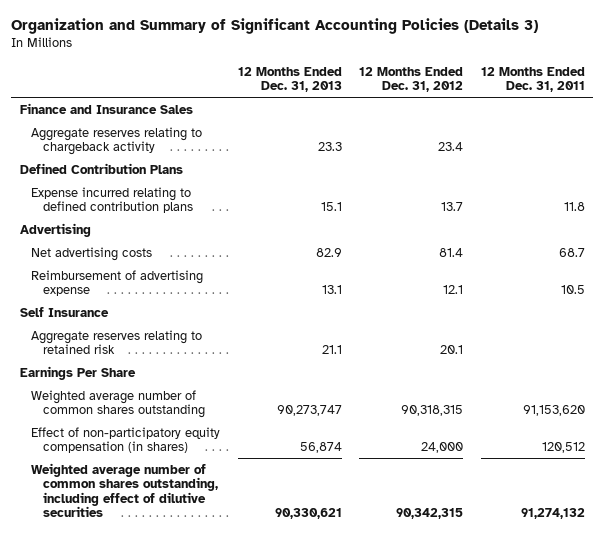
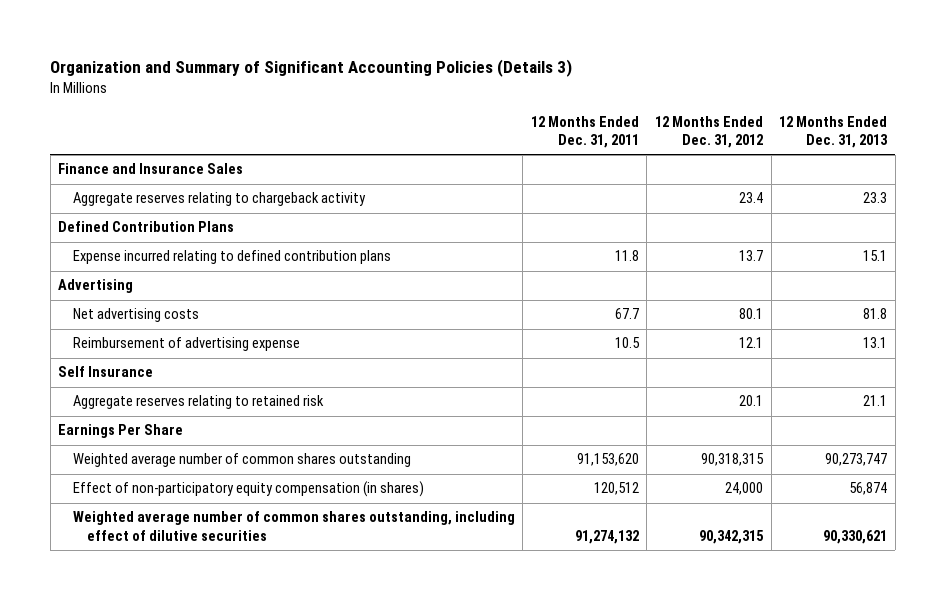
- | 12 Months Ended Dec. 31, 2013 | 12 Months Ended Dec. 31, 2012 | 12 Months Ended Dec. 31, 2011
+ | 12 Months Ended Dec. 31, 2011 | 12 Months Ended Dec. 31, 2012 | 12 Months Ended Dec. 31, 2013
- Net advertising costs | 82.9 | 81.4 | 68.7
+ Net advertising costs | 67.7 | 80.1 | 81.8

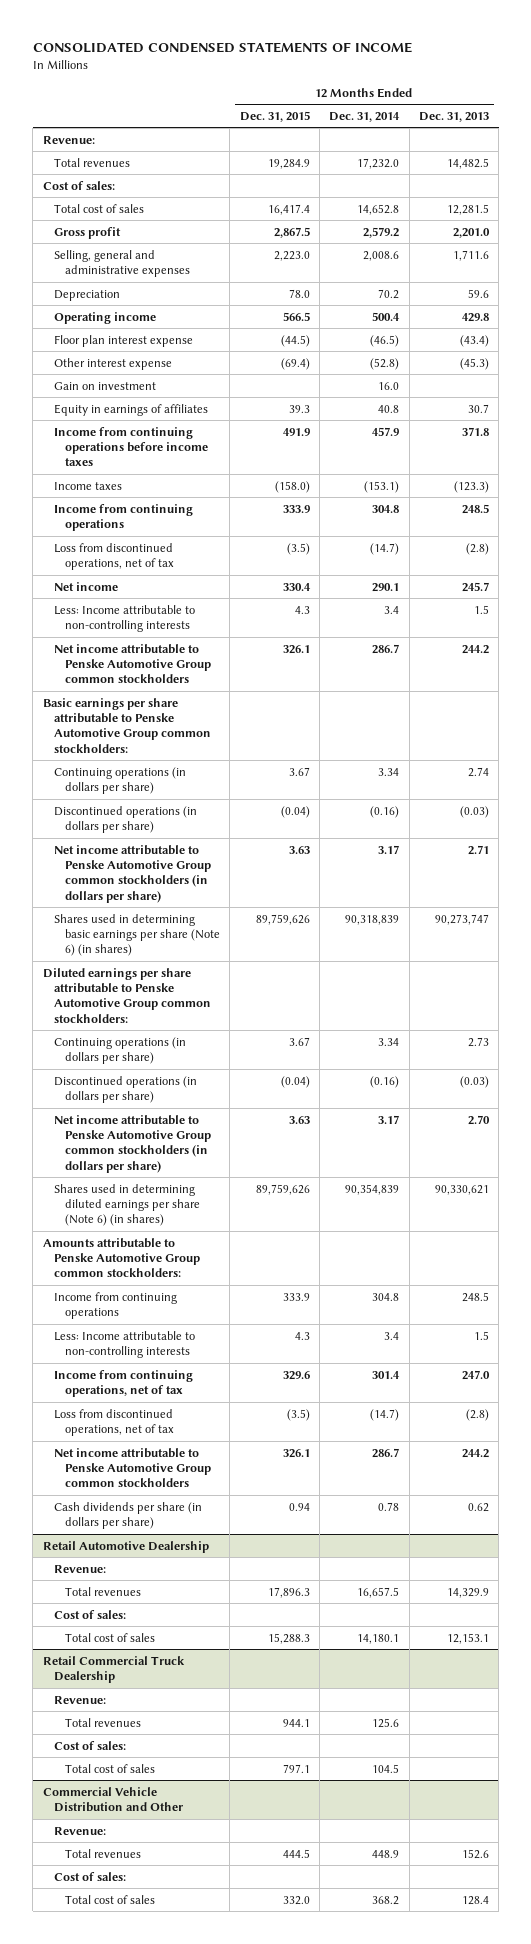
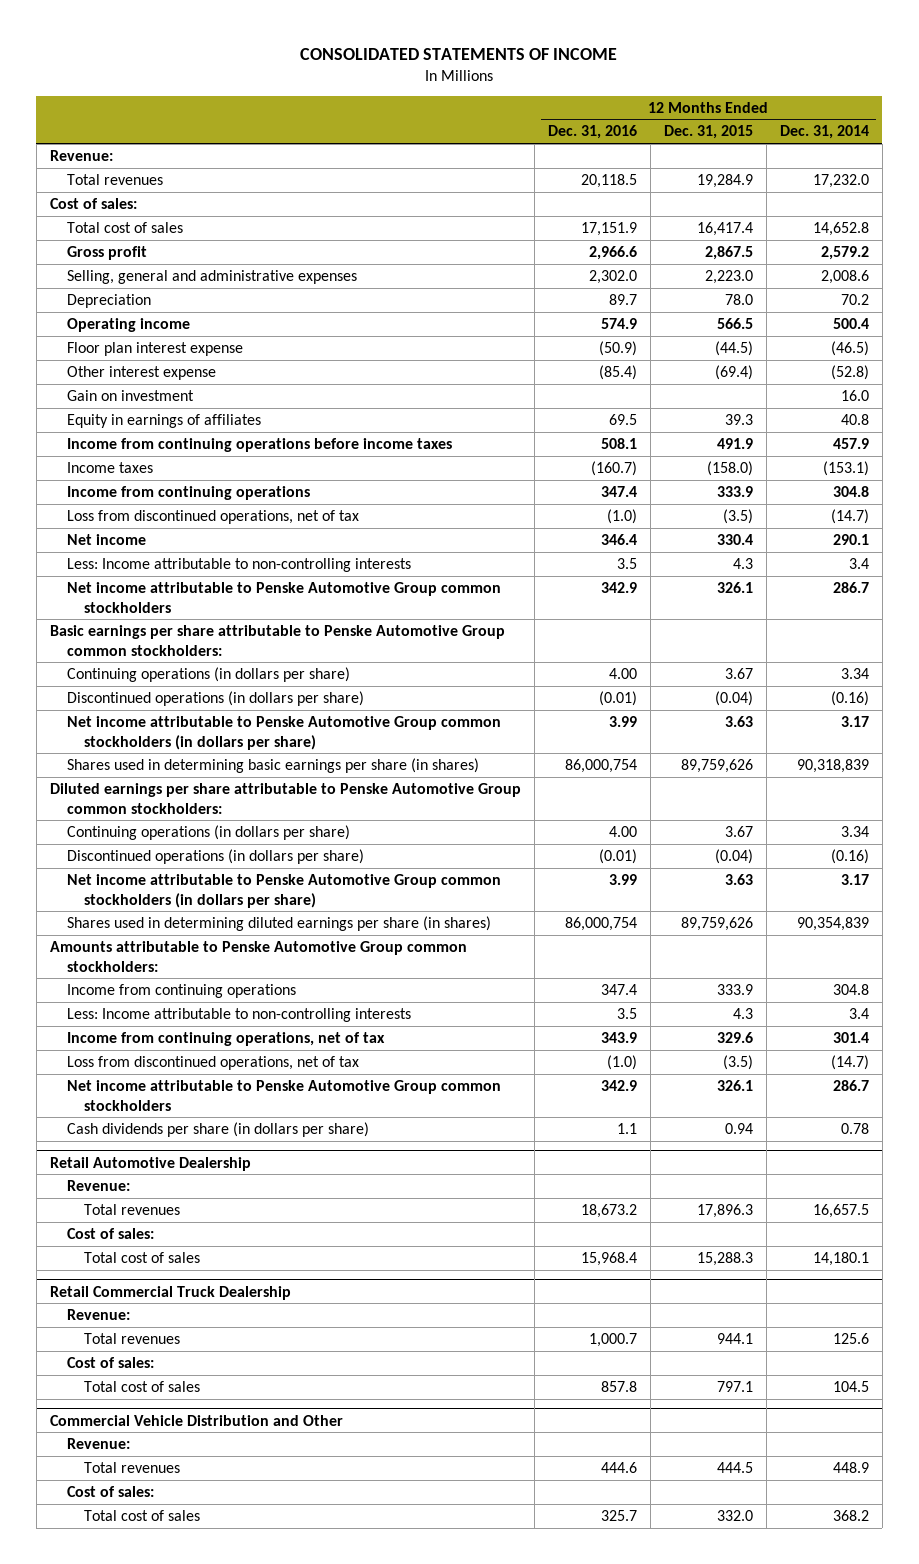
- CONSOLIDATED CONDENSED STATEMENTS OF INCOME
+ CONSOLIDATED STATEMENTS OF INCOME
- | 12 Months Ended Dec. 31, 2015 | 12 Months Ended Dec. 31, 2014 | 12 Months Ended Dec. 31, 2013
+ | 12 Months Ended Dec. 31, 2016 | 12 Months Ended Dec. 31, 2015 | 12 Months Ended Dec. 31, 2014
- Shares used in determining basic earnings per share (Note 6) (in shares) | 89,759,626 | 90,318,839 | 90,273,747
+ Shares used in determining basic earnings per share (in shares) | 86,000,754 | 89,759,626 | 90,318,839
- Shares used in determining diluted earnings per share (Note 6) (in shares) | 89,759,626 | 90,354,839 | 90,330,621
+ Shares used in determining diluted earnings per share (in shares) | 86,000,754 | 89,759,626 | 90,354,839

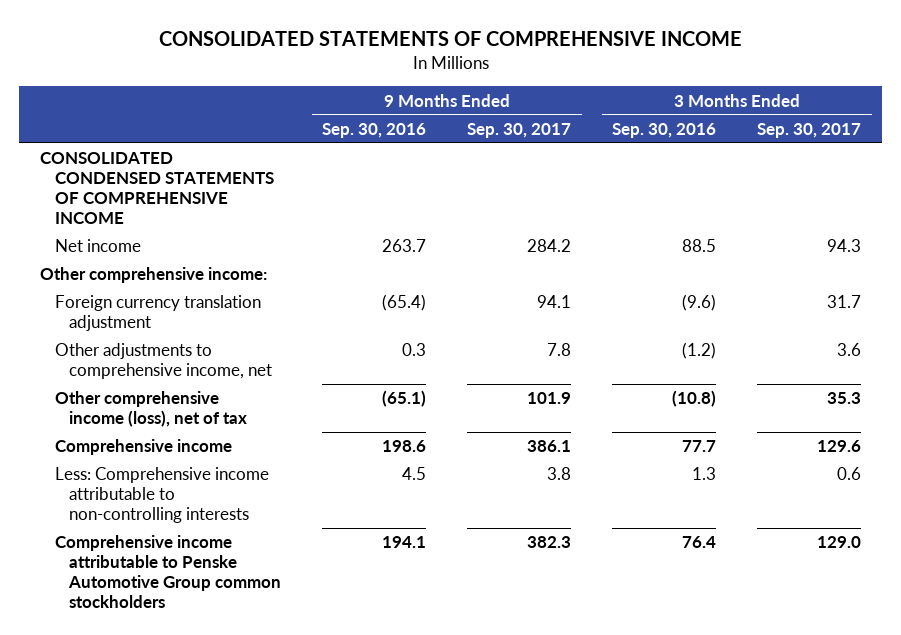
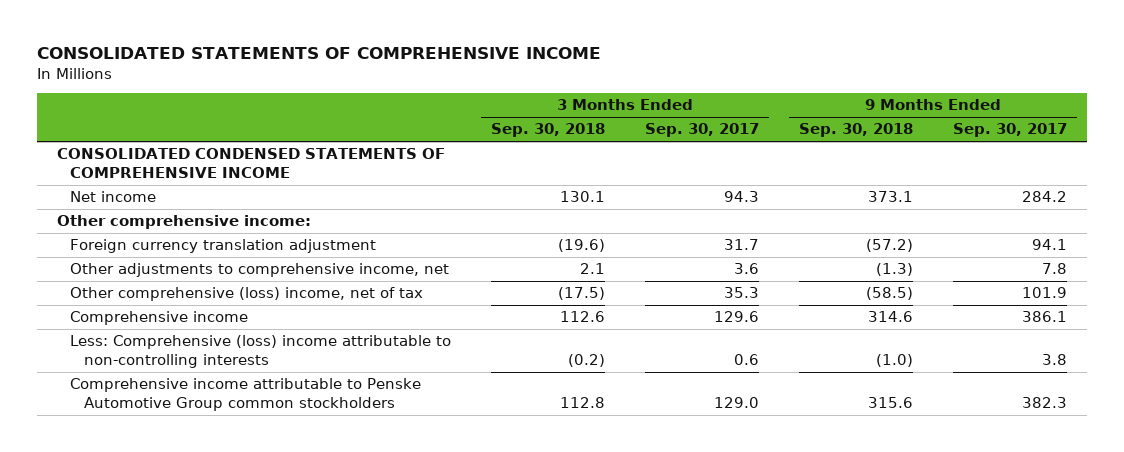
- | 9 Months Ended Sep. 30, 2016 | 9 Months Ended Sep. 30, 2017 | 3 Months Ended Sep. 30, 2016 | 3 Months Ended Sep. 30, 2017
+ | 3 Months Ended Sep. 30, 2018 | 3 Months Ended Sep. 30, 2017 | 9 Months Ended Sep. 30, 2018 | 9 Months Ended Sep. 30, 2017
- Other comprehensive income (loss), net of tax | (65.1) | 101.9 | (10.8) | 35.3
+ Other comprehensive (loss) income, net of tax | (17.5) | 35.3 | (58.5) | 101.9
- Less: Comprehensive income attributable to non-controlling interests | 4.5 | 3.8 | 1.3 | 0.6
+ Less: Comprehensive (loss) income attributable to non-controlling interests | (0.2) | 0.6 | (1.0) | 3.8

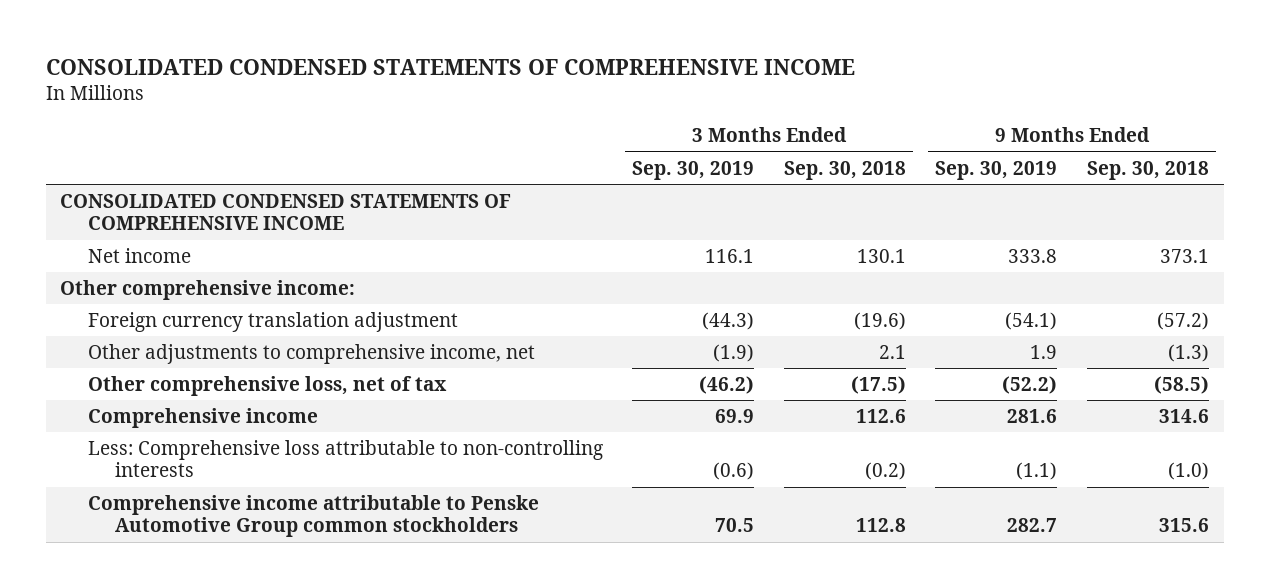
- CONSOLIDATED STATEMENTS OF COMPREHENSIVE INCOME
+ CONSOLIDATED CONDENSED STATEMENTS OF COMPREHENSIVE INCOME
- | 3 Months Ended Sep. 30, 2018 | 3 Months Ended Sep. 30, 2017 | 9 Months Ended Sep. 30, 2018 | 9 Months Ended Sep. 30, 2017
+ | 3 Months Ended Sep. 30, 2019 | 3 Months Ended Sep. 30, 2018 | 9 Months Ended Sep. 30, 2019 | 9 Months Ended Sep. 30, 2018
- Other comprehensive (loss) income, net of tax | (17.5) | 35.3 | (58.5) | 101.9
+ Other comprehensive loss, net of tax | (46.2) | (17.5) | (52.2) | (58.5)
- Less: Comprehensive (loss) income attributable to non-controlling interests | (0.2) | 0.6 | (1.0) | 3.8
+ Less: Comprehensive loss attributable to non-controlling interests | (0.6) | (0.2) | (1.1) | (1.0)

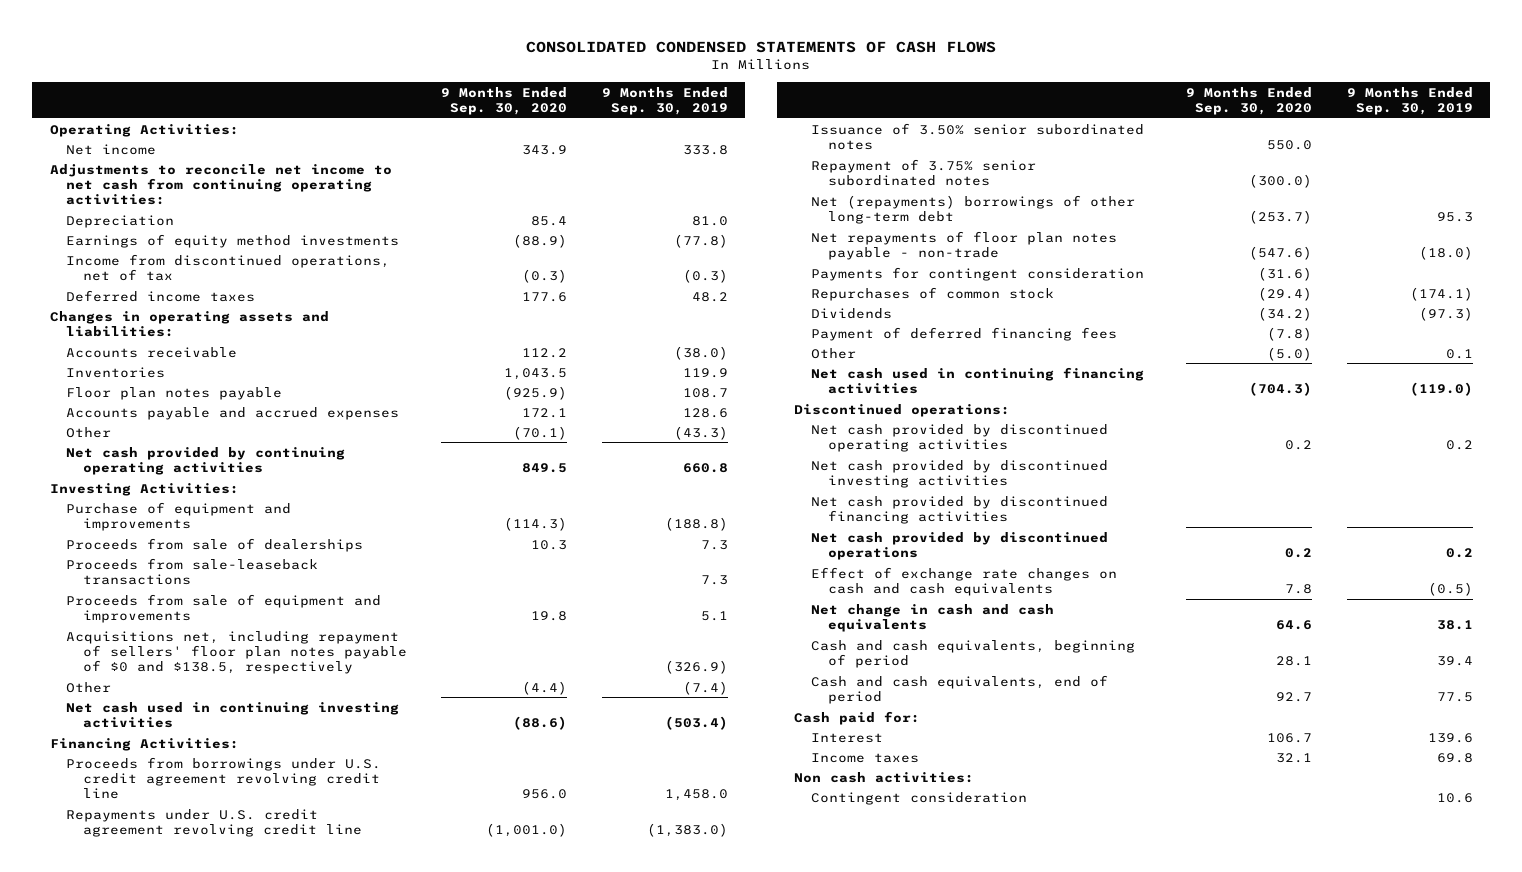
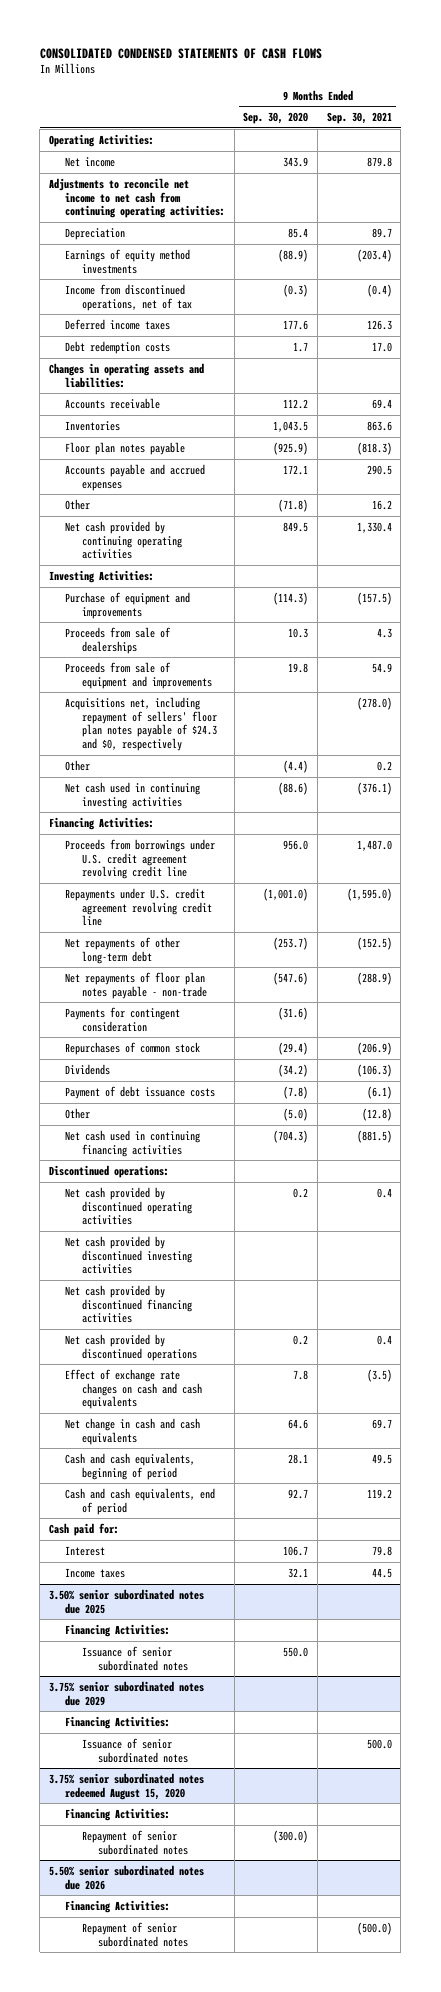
- | 9 Months Ended Sep. 30, 2020 | 9 Months Ended Sep. 30, 2019
+ | 9 Months Ended Sep. 30, 2020 | 9 Months Ended Sep. 30, 2021
+ Debt redemption costs | 1.7 | 17.0
- Other | (70.1) | (43.3)
+ Other | (71.8) | 16.2
- Proceeds from sale-leaseback transactions | | 7.3
- Acquisitions net, including repayment of sellers' floor plan notes payable of $0 and $138.5, respectively | | (326.9)
+ Acquisitions net, including repayment of sellers' floor plan notes payable of $24.3 and $0, respectively | | (278.0)
- Issuance of 3.50% senior subordinated notes | 550.0 |
- Repayment of 3.75% senior subordinated notes | (300.0) |
- Net (repayments) borrowings of other long-term debt | (253.7) | 95.3
+ Net repayments of other long-term debt | (253.7) | (152.5)
- Payment of deferred financing fees | (7.8) |
+ Payment of debt issuance costs | (7.8) | (6.1)
- Non cash activities:
- Contingent consideration | | 10.6
+ 3.50% senior subordinated notes due 2025
+ Financing Activities:
+ Issuance of senior subordinated notes | 550.0 |
+ 3.75% senior subordinated notes due 2029
+ Financing Activities:
+ Issuance of senior subordinated notes | | 500.0
+ 3.75% senior subordinated notes redeemed August 15, 2020
+ Financing Activities:
+ Repayment of senior subordinated notes | (300.0) |
+ 5.50% senior subordinated notes due 2026
+ Financing Activities:
+ Repayment of senior subordinated notes | | (500.0)

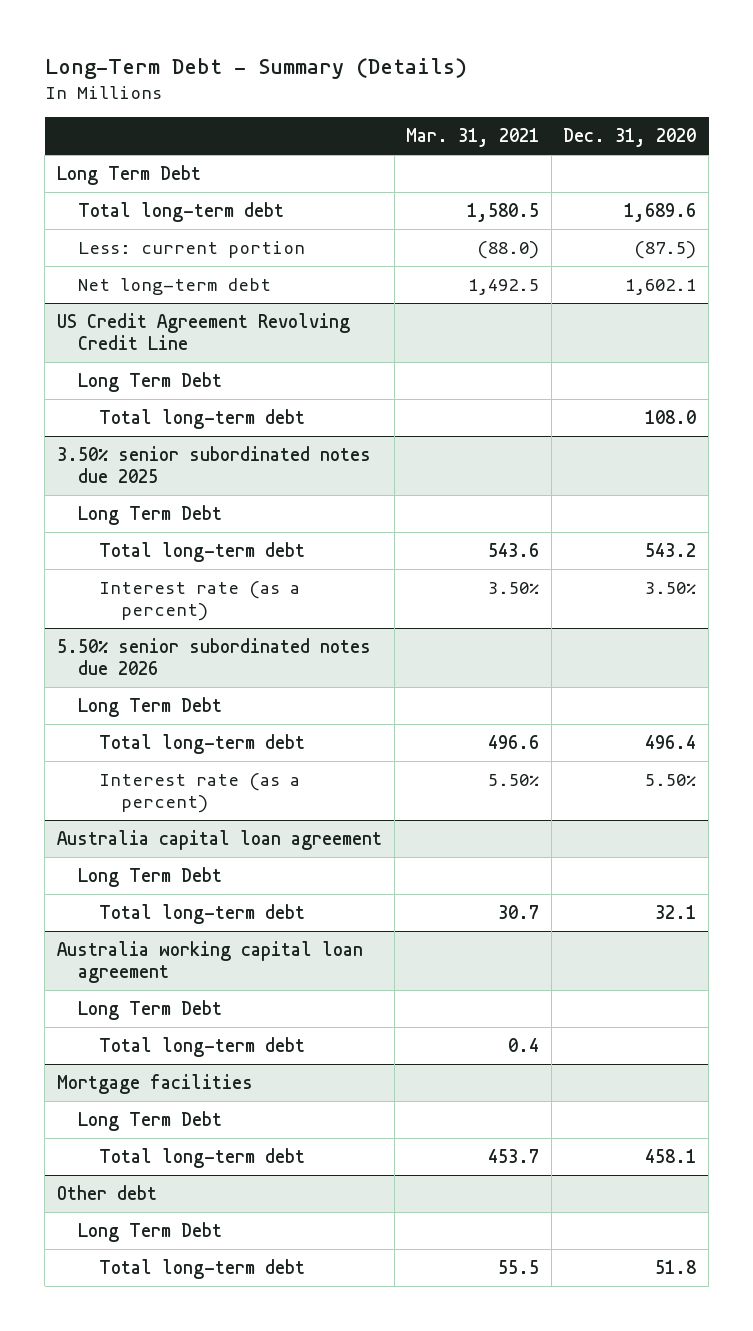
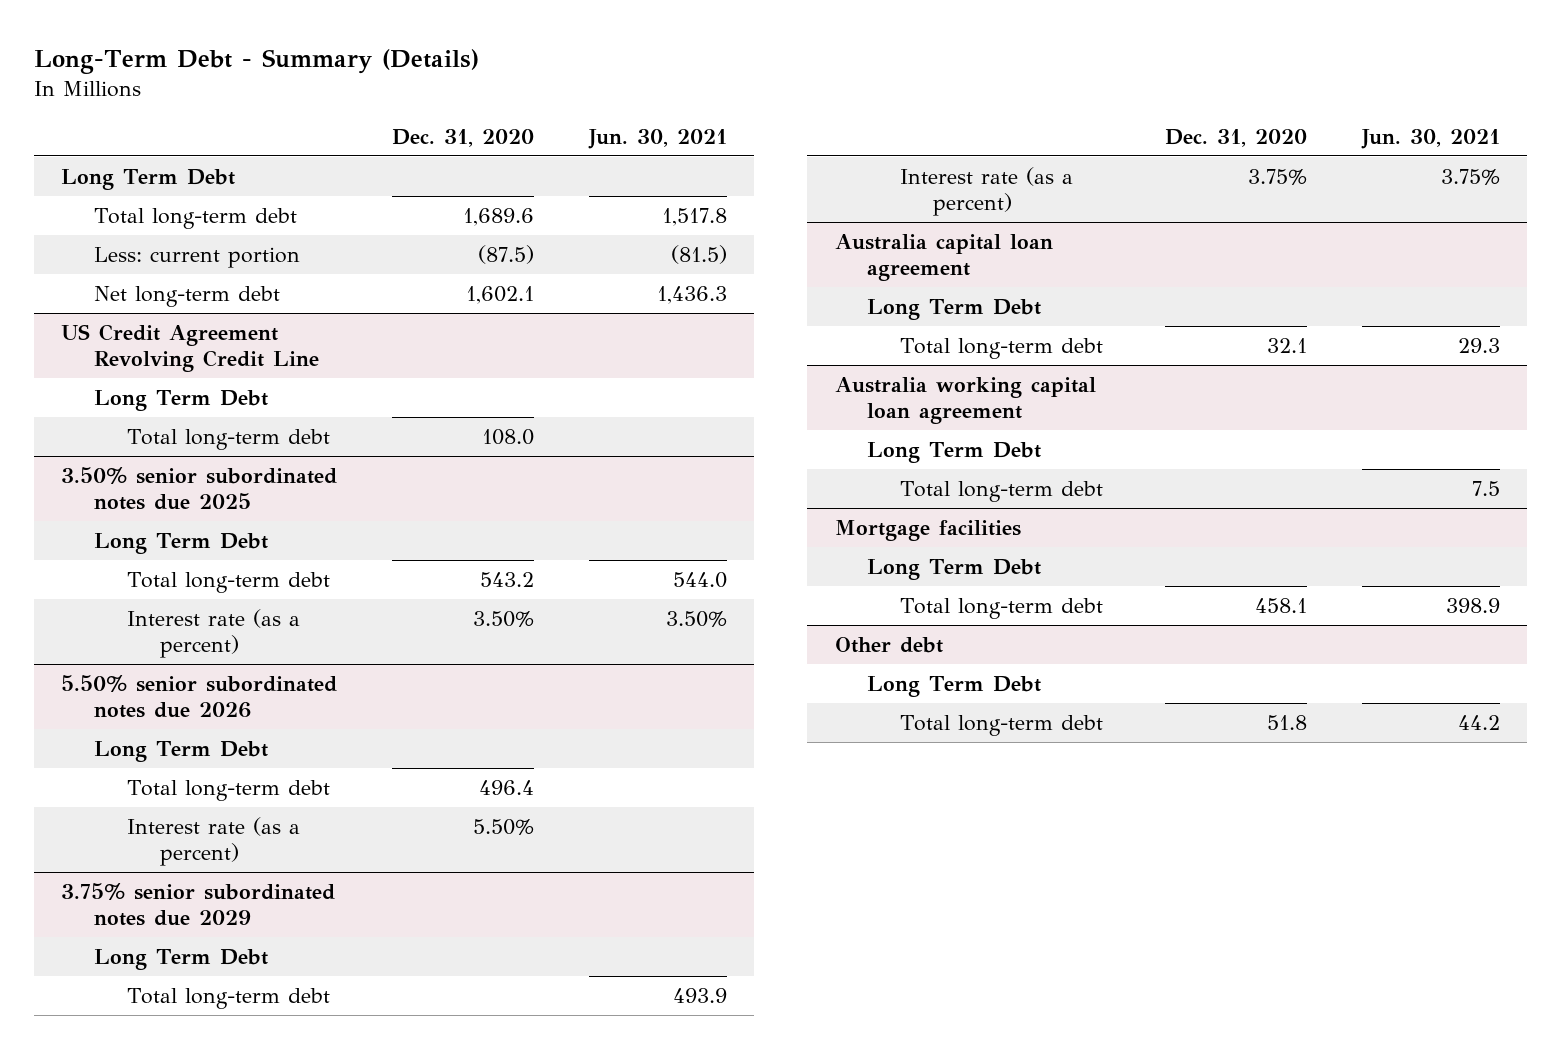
- | Mar. 31, 2021 | Dec. 31, 2020
+ | Dec. 31, 2020 | Jun. 30, 2021
+ 3.75% senior subordinated notes due 2029
+ Long Term Debt
+ Total long-term debt | | 493.9
+ Interest rate (as a percent) | 3.75% | 3.75%

